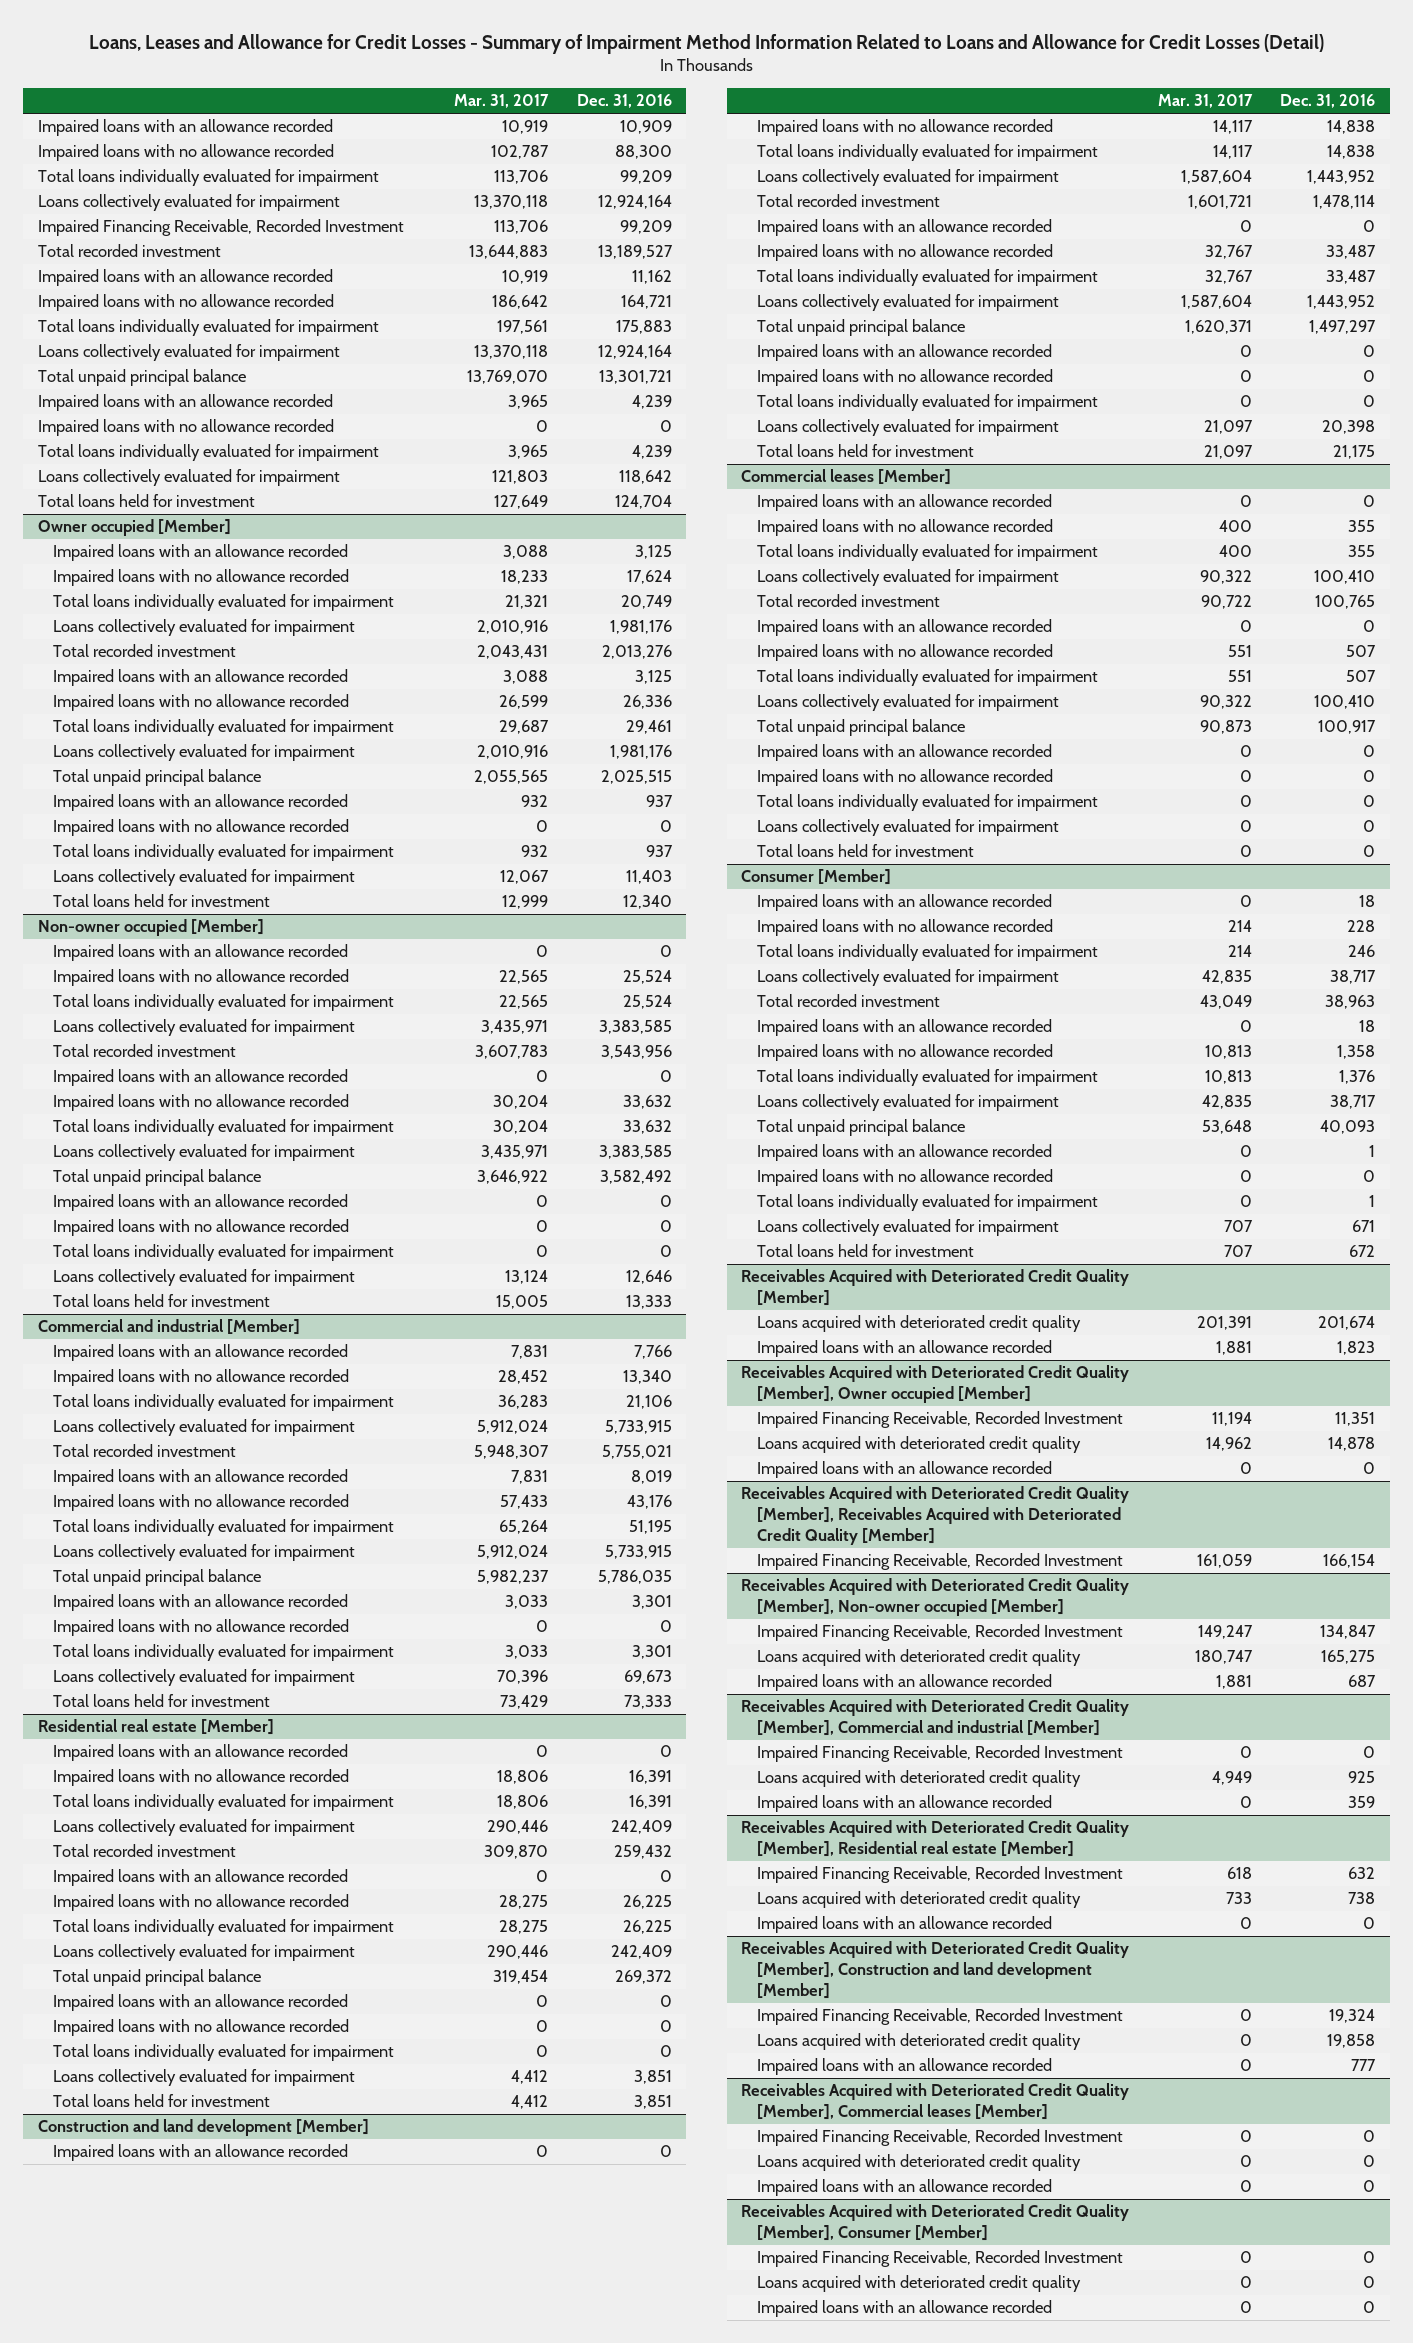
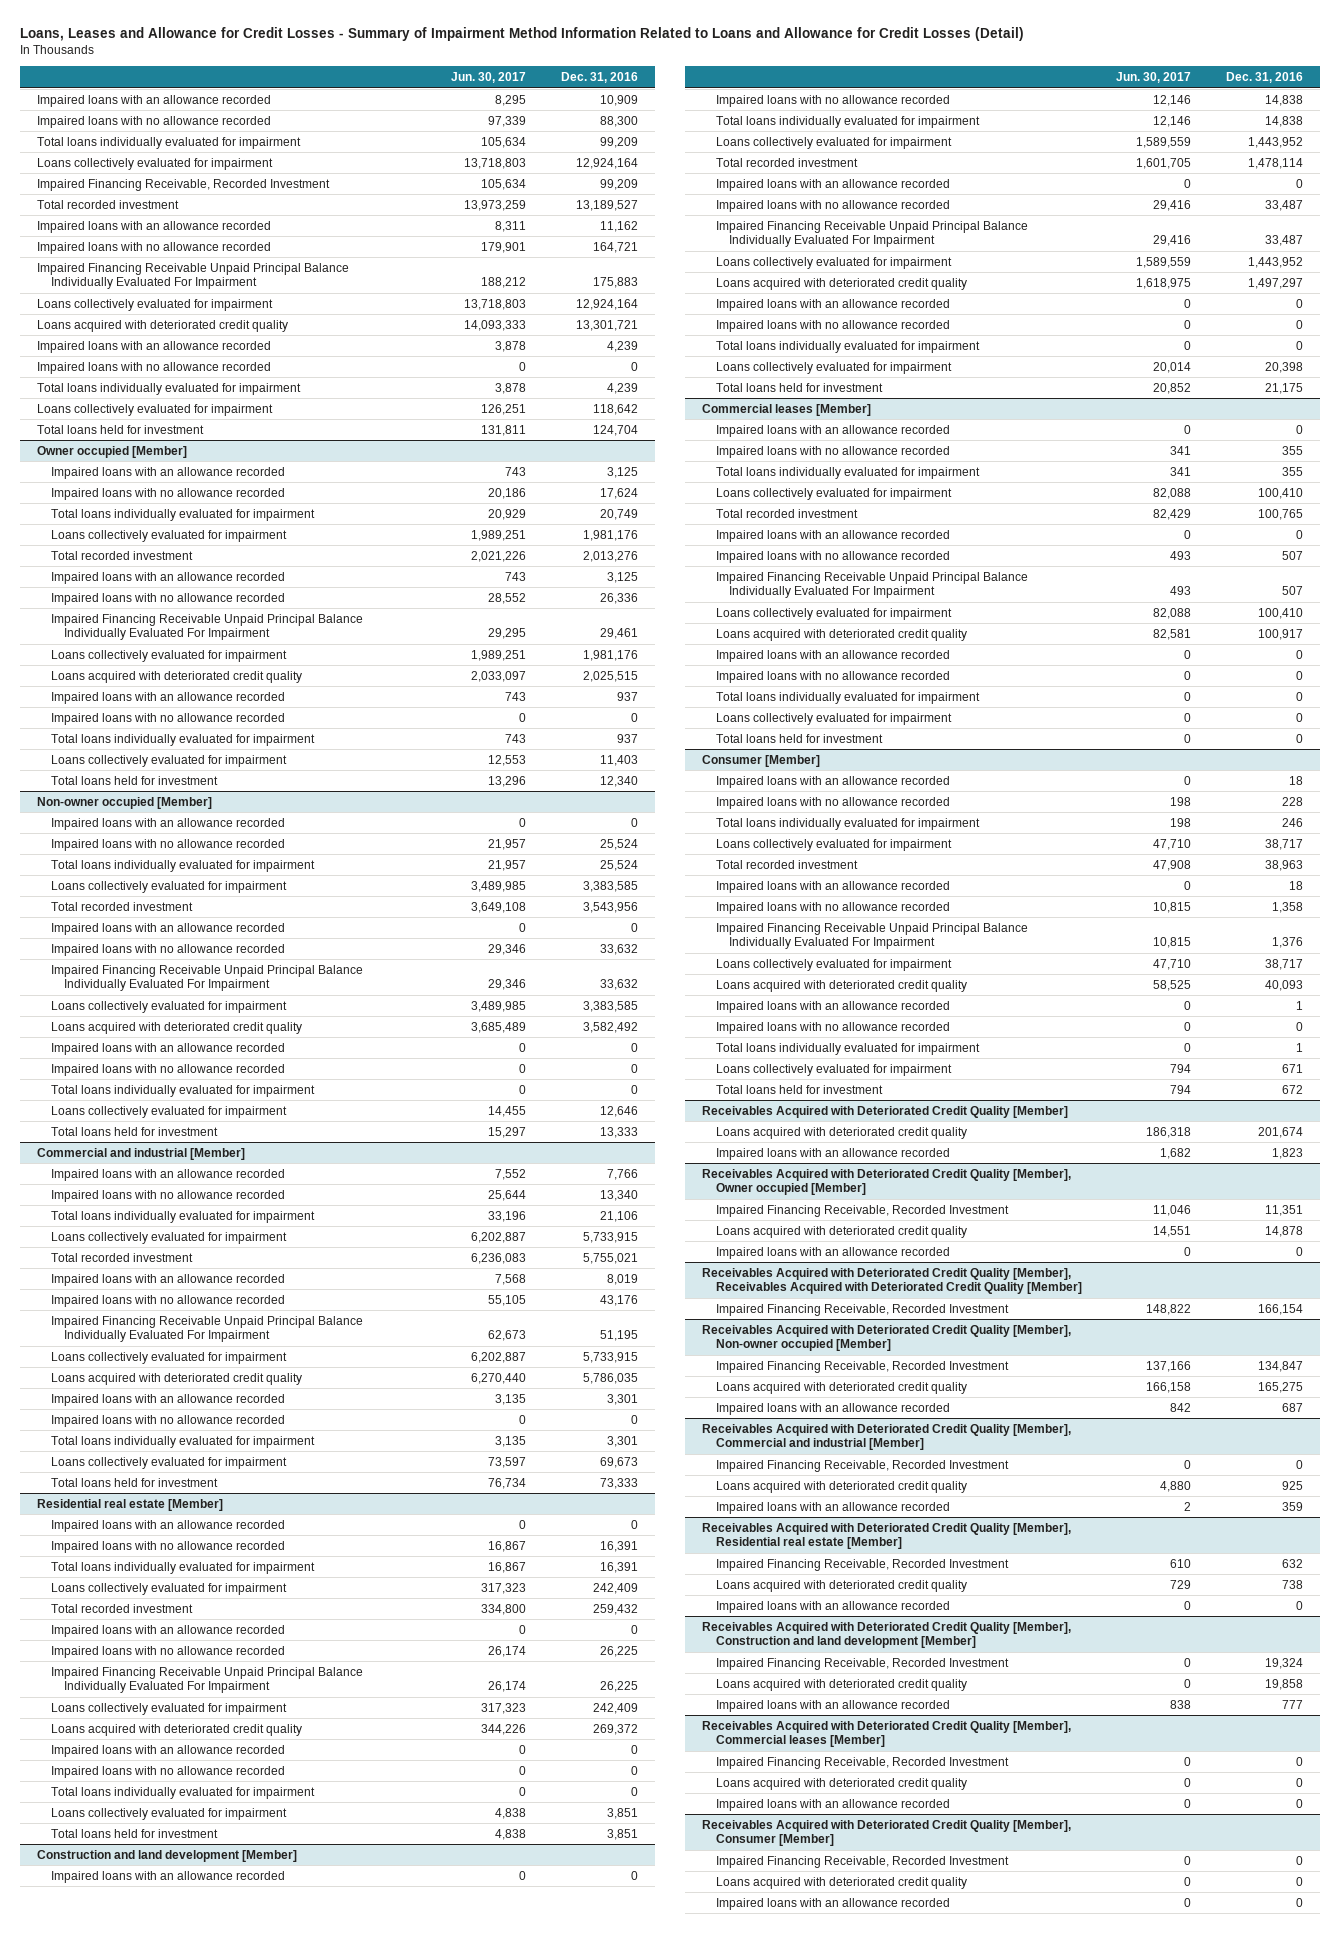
- | Mar. 31, 2017 | Dec. 31, 2016
+ | Jun. 30, 2017 | Dec. 31, 2016
- Total loans individually evaluated for impairment | 197,561 | 175,883
+ Impaired Financing Receivable Unpaid Principal Balance Individually Evaluated For Impairment | 188,212 | 175,883
- Total unpaid principal balance | 13,769,070 | 13,301,721
+ Loans acquired with deteriorated credit quality | 14,093,333 | 13,301,721
@ Owner occupied [Member]
- Total loans individually evaluated for impairment | 29,687 | 29,461
+ Impaired Financing Receivable Unpaid Principal Balance Individually Evaluated For Impairment | 29,295 | 29,461
- Total unpaid principal balance | 2,055,565 | 2,025,515
+ Loans acquired with deteriorated credit quality | 2,033,097 | 2,025,515
@ Non-owner occupied [Member]
- Total loans individually evaluated for impairment | 30,204 | 33,632
+ Impaired Financing Receivable Unpaid Principal Balance Individually Evaluated For Impairment | 29,346 | 33,632
- Total unpaid principal balance | 3,646,922 | 3,582,492
+ Loans acquired with deteriorated credit quality | 3,685,489 | 3,582,492
@ Commercial and industrial [Member]
- Total loans individually evaluated for impairment | 65,264 | 51,195
+ Impaired Financing Receivable Unpaid Principal Balance Individually Evaluated For Impairment | 62,673 | 51,195
- Total unpaid principal balance | 5,982,237 | 5,786,035
+ Loans acquired with deteriorated credit quality | 6,270,440 | 5,786,035
@ Residential real estate [Member]
- Total loans individually evaluated for impairment | 28,275 | 26,225
+ Impaired Financing Receivable Unpaid Principal Balance Individually Evaluated For Impairment | 26,174 | 26,225
- Total unpaid principal balance | 319,454 | 269,372
+ Loans acquired with deteriorated credit quality | 344,226 | 269,372
@ Construction and land development [Member]
- Total loans individually evaluated for impairment | 32,767 | 33,487
+ Impaired Financing Receivable Unpaid Principal Balance Individually Evaluated For Impairment | 29,416 | 33,487
- Total unpaid principal balance | 1,620,371 | 1,497,297
+ Loans acquired with deteriorated credit quality | 1,618,975 | 1,497,297
@ Commercial leases [Member]
- Total loans individually evaluated for impairment | 551 | 507
+ Impaired Financing Receivable Unpaid Principal Balance Individually Evaluated For Impairment | 493 | 507
- Total unpaid principal balance | 90,873 | 100,917
+ Loans acquired with deteriorated credit quality | 82,581 | 100,917
@ Consumer [Member]
- Total loans individually evaluated for impairment | 10,813 | 1,376
+ Impaired Financing Receivable Unpaid Principal Balance Individually Evaluated For Impairment | 10,815 | 1,376
- Total unpaid principal balance | 53,648 | 40,093
+ Loans acquired with deteriorated credit quality | 58,525 | 40,093

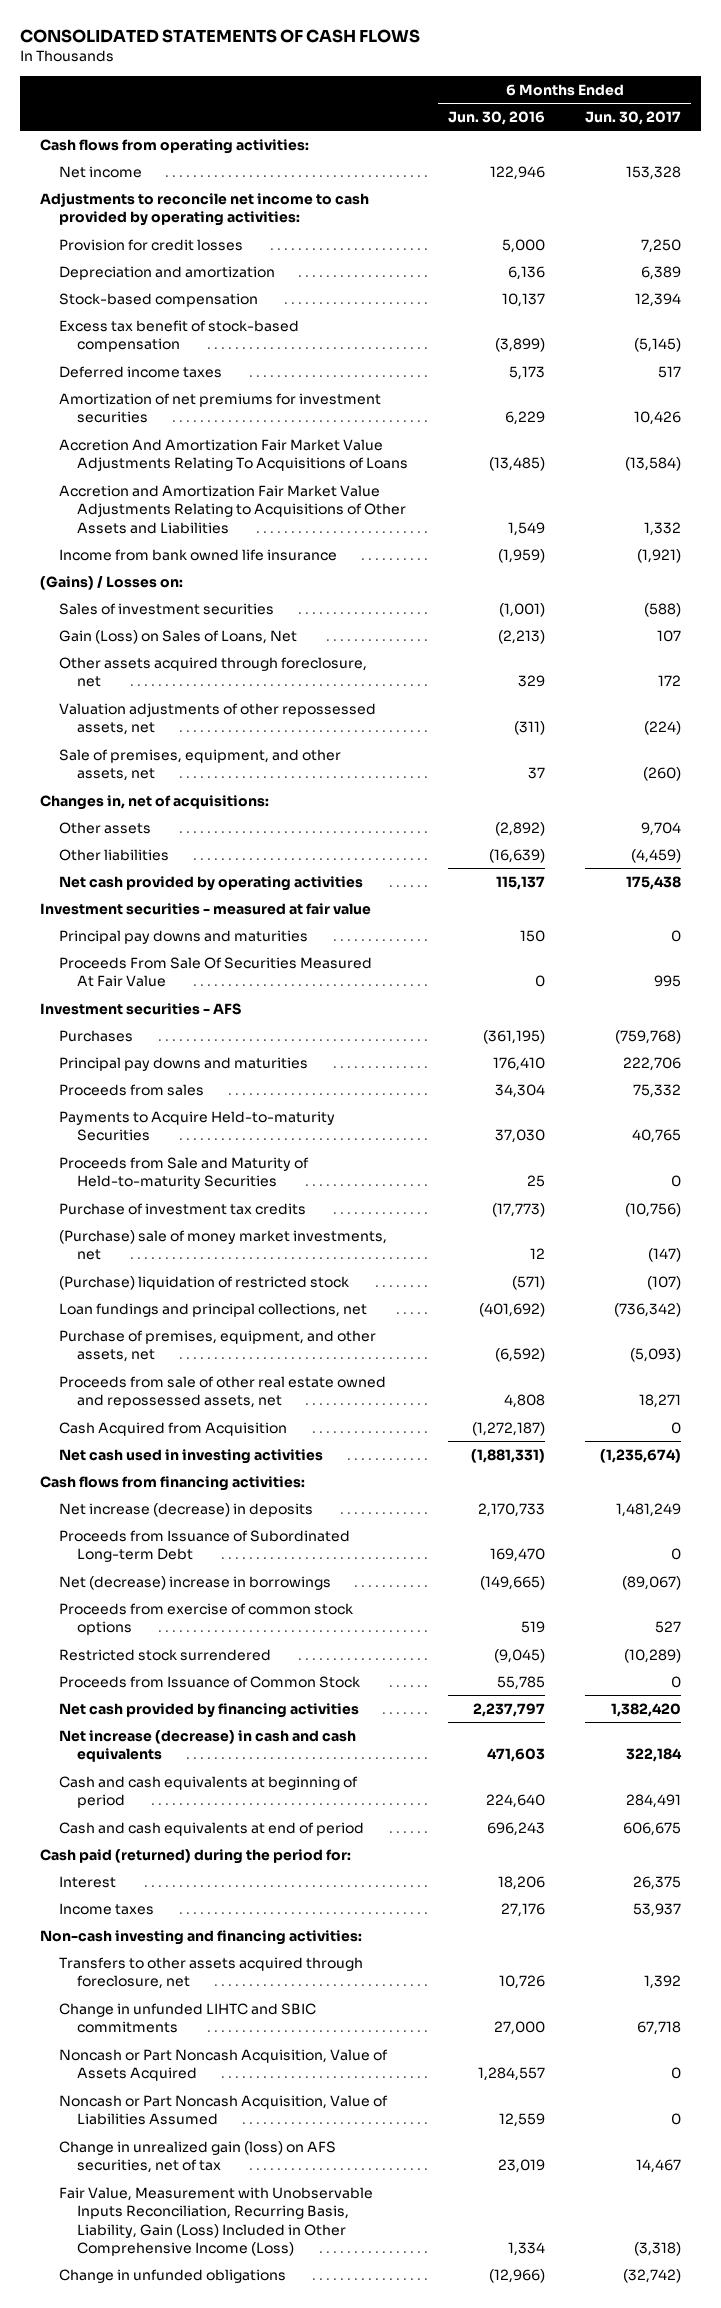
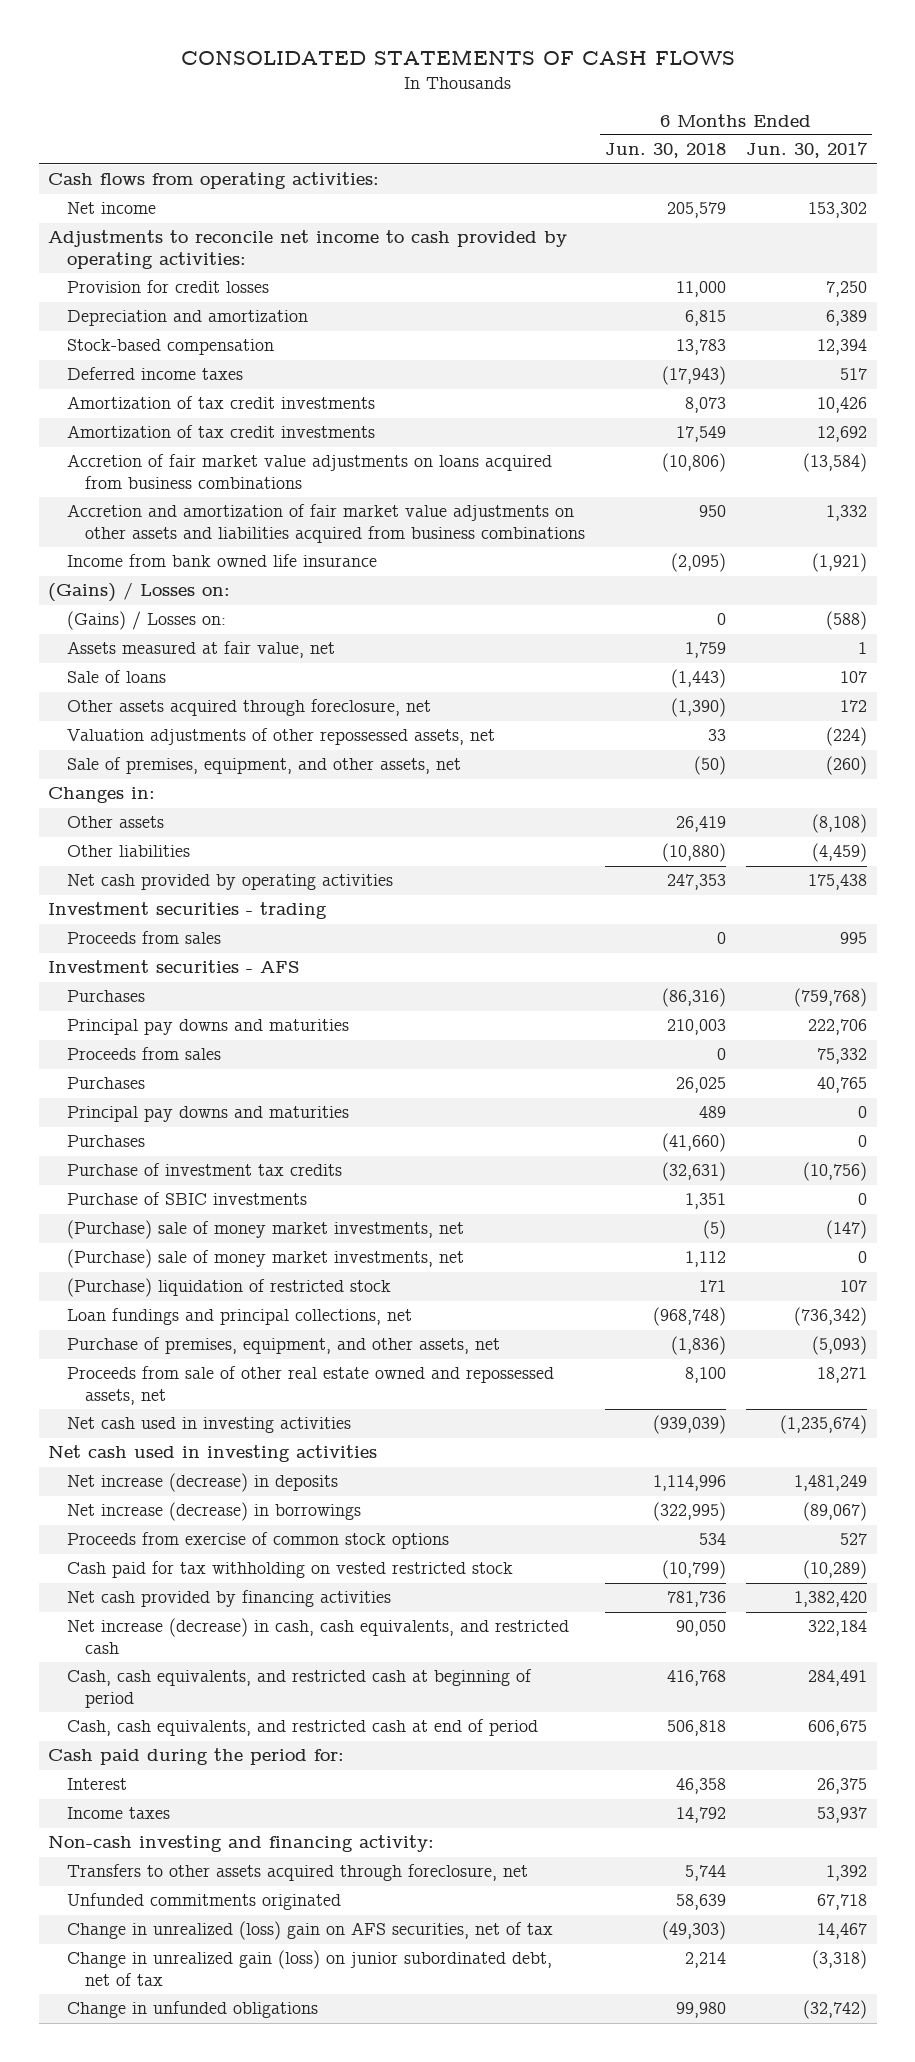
- | 6 Months Ended Jun. 30, 2016 | 6 Months Ended Jun. 30, 2017
+ | 6 Months Ended Jun. 30, 2018 | 6 Months Ended Jun. 30, 2017
- Net income | 122,946 | 153,328
+ Net income | 205,579 | 153,302
- Excess tax benefit of stock-based compensation | (3,899) | (5,145)
- Amortization of net premiums for investment securities | 6,229 | 10,426
- Accretion And Amortization Fair Market Value Adjustments Relating To Acquisitions of Loans | (13,485) | (13,584)
- Accretion and Amortization Fair Market Value Adjustments Relating to Acquisitions of Other Assets and Liabilities | 1,549 | 1,332
+ Amortization of tax credit investments | 8,073 | 10,426
+ Amortization of tax credit investments | 17,549 | 12,692
+ Accretion of fair market value adjustments on loans acquired from business combinations | (10,806) | (13,584)
+ Accretion and amortization of fair market value adjustments on other assets and liabilities acquired from business combinations | 950 | 1,332
- Sales of investment securities | (1,001) | (588)
- Gain (Loss) on Sales of Loans, Net | (2,213) | 107
+ (Gains) / Losses on: | 0 | (588)
+ Assets measured at fair value, net | 1,759 | 1
+ Sale of loans | (1,443) | 107
- Changes in, net of acquisitions:
- Other assets | (2,892) | 9,704
+ Changes in:
+ Other assets | 26,419 | (8,108)
- Investment securities - measured at fair value
- Proceeds From Sale Of Securities Measured At Fair Value | 0 | 995
+ Investment securities - trading
+ Proceeds from sales | 0 | 995
- Payments to Acquire Held-to-maturity Securities | 37,030 | 40,765
- Proceeds from Sale and Maturity of Held-to-maturity Securities | 25 | 0
+ Purchases | 26,025 | 40,765
moved down: Principal pay downs and maturities | 489 | 0
+ Purchases | (41,660) | 0
+ Purchase of SBIC investments | 1,351 | 0
- (Purchase) liquidation of restricted stock | (571) | (107)
+ (Purchase) sale of money market investments, net | 1,112 | 0
+ (Purchase) liquidation of restricted stock | 171 | 107
- Cash Acquired from Acquisition | (1,272,187) | 0
- Cash flows from financing activities:
+ Net cash used in investing activities
- Proceeds from Issuance of Subordinated Long-term Debt | 169,470 | 0
- Net (decrease) increase in borrowings | (149,665) | (89,067)
+ Net increase (decrease) in borrowings | (322,995) | (89,067)
- Restricted stock surrendered | (9,045) | (10,289)
- Proceeds from Issuance of Common Stock | 55,785 | 0
+ Cash paid for tax withholding on vested restricted stock | (10,799) | (10,289)
- Net increase (decrease) in cash and cash equivalents | 471,603 | 322,184
- Cash and cash equivalents at beginning of period | 224,640 | 284,491
- Cash and cash equivalents at end of period | 696,243 | 606,675
- Cash paid (returned) during the period for:
+ Net increase (decrease) in cash, cash equivalents, and restricted cash | 90,050 | 322,184
+ Cash, cash equivalents, and restricted cash at beginning of period | 416,768 | 284,491
+ Cash, cash equivalents, and restricted cash at end of period | 506,818 | 606,675
+ Cash paid during the period for:
- Non-cash investing and financing activities:
+ Non-cash investing and financing activity:
- Change in unfunded LIHTC and SBIC commitments | 27,000 | 67,718
- Noncash or Part Noncash Acquisition, Value of Assets Acquired | 1,284,557 | 0
- Noncash or Part Noncash Acquisition, Value of Liabilities Assumed | 12,559 | 0
- Change in unrealized gain (loss) on AFS securities, net of tax | 23,019 | 14,467
- Fair Value, Measurement with Unobservable Inputs Reconciliation, Recurring Basis, Liability, Gain (Loss) Included in Other Comprehensive Income (Loss) | 1,334 | (3,318)
+ Unfunded commitments originated | 58,639 | 67,718
+ Change in unrealized (loss) gain on AFS securities, net of tax | (49,303) | 14,467
+ Change in unrealized gain (loss) on junior subordinated debt, net of tax | 2,214 | (3,318)

